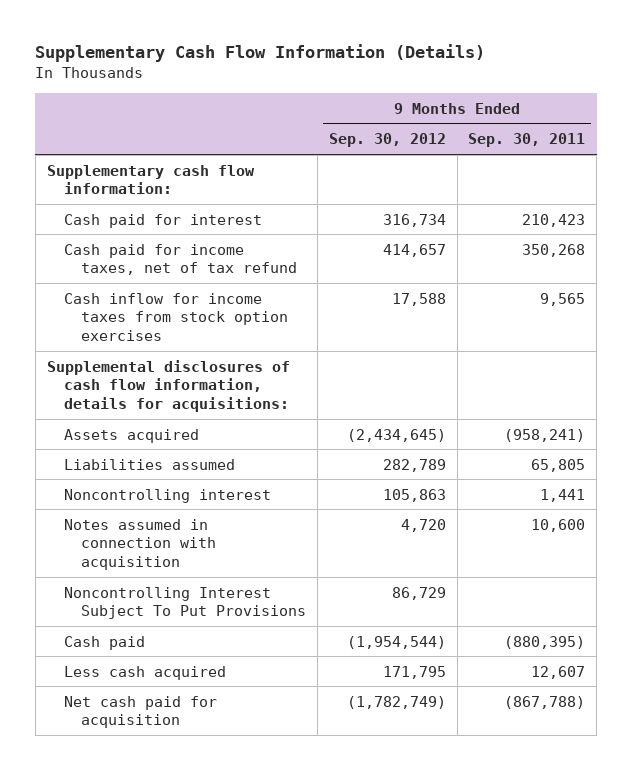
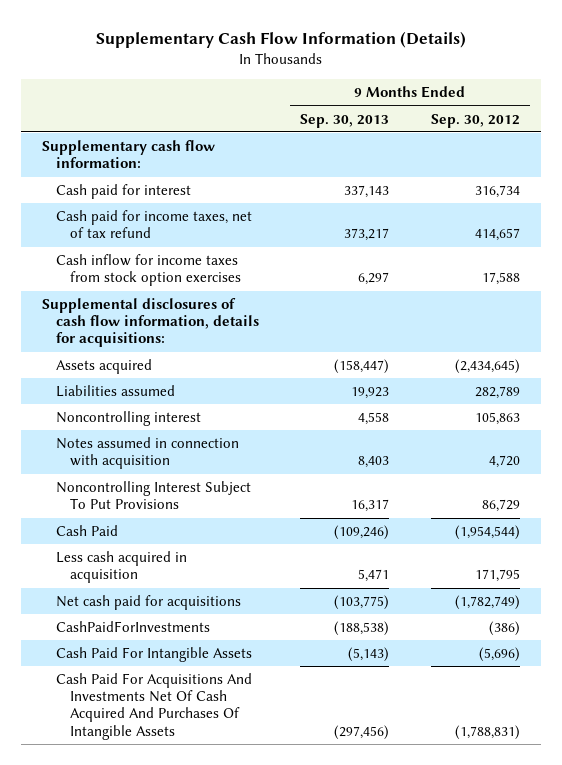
- | 9 Months Ended Sep. 30, 2012 | 9 Months Ended Sep. 30, 2011
+ | 9 Months Ended Sep. 30, 2013 | 9 Months Ended Sep. 30, 2012
- Cash paid | (1,954,544) | (880,395)
- Less cash acquired | 171,795 | 12,607
- Net cash paid for acquisition | (1,782,749) | (867,788)
+ Cash Paid | (109,246) | (1,954,544)
+ Less cash acquired in acquisition | 5,471 | 171,795
+ Net cash paid for acquisitions | (103,775) | (1,782,749)
+ CashPaidForInvestments | (188,538) | (386)
+ Cash Paid For Intangible Assets | (5,143) | (5,696)
+ Cash Paid For Acquisitions And Investments Net Of Cash Acquired And Purchases Of Intangible Assets | (297,456) | (1,788,831)

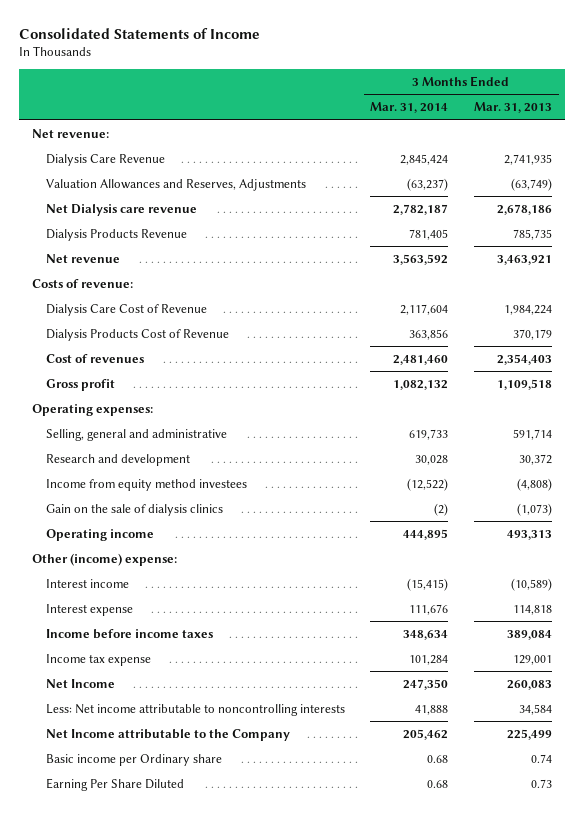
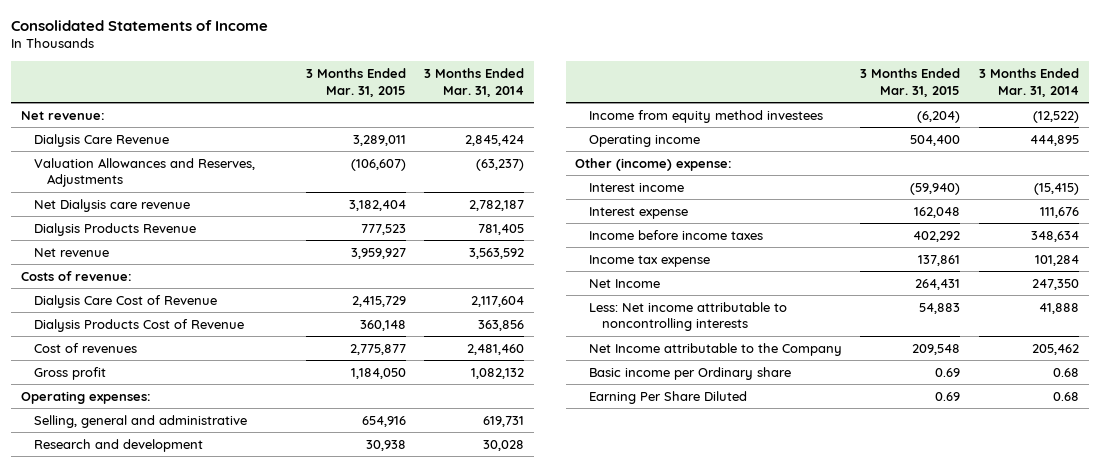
- | 3 Months Ended Mar. 31, 2014 | 3 Months Ended Mar. 31, 2013
+ | 3 Months Ended Mar. 31, 2015 | 3 Months Ended Mar. 31, 2014
- Selling, general and administrative | 619,733 | 591,714
+ Selling, general and administrative | 654,916 | 619,731
- Gain on the sale of dialysis clinics | (2) | (1,073)

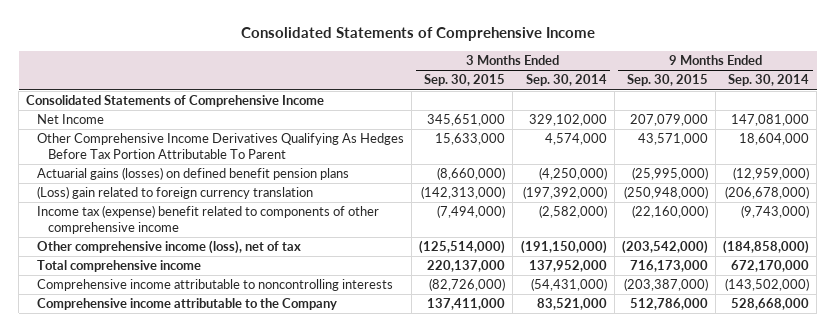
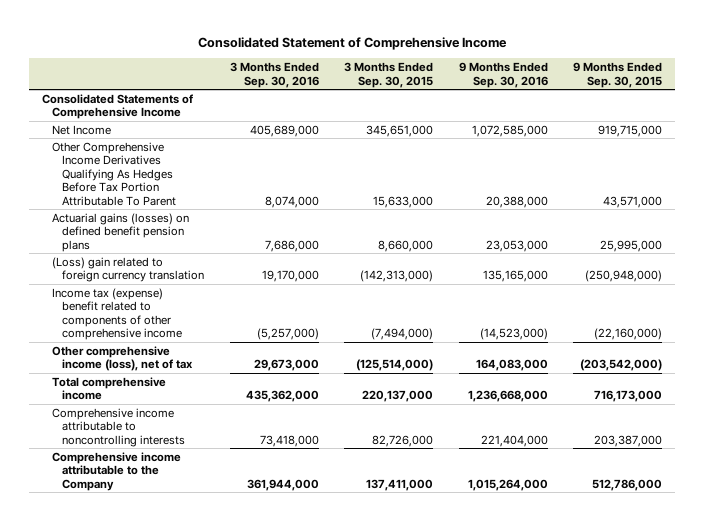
- Consolidated Statements of Comprehensive Income
+ Consolidated Statement of Comprehensive Income
- | 3 Months Ended Sep. 30, 2015 | 3 Months Ended Sep. 30, 2014 | 9 Months Ended Sep. 30, 2015 | 9 Months Ended Sep. 30, 2014
+ | 3 Months Ended Sep. 30, 2016 | 3 Months Ended Sep. 30, 2015 | 9 Months Ended Sep. 30, 2016 | 9 Months Ended Sep. 30, 2015
- Net Income | 345,651,000 | 329,102,000 | 207,079,000 | 147,081,000
+ Net Income | 405,689,000 | 345,651,000 | 1,072,585,000 | 919,715,000
- Actuarial gains (losses) on defined benefit pension plans | (8,660,000) | (4,250,000) | (25,995,000) | (12,959,000)
+ Actuarial gains (losses) on defined benefit pension plans | 7,686,000 | 8,660,000 | 23,053,000 | 25,995,000
- Comprehensive income attributable to noncontrolling interests | (82,726,000) | (54,431,000) | (203,387,000) | (143,502,000)
+ Comprehensive income attributable to noncontrolling interests | 73,418,000 | 82,726,000 | 221,404,000 | 203,387,000

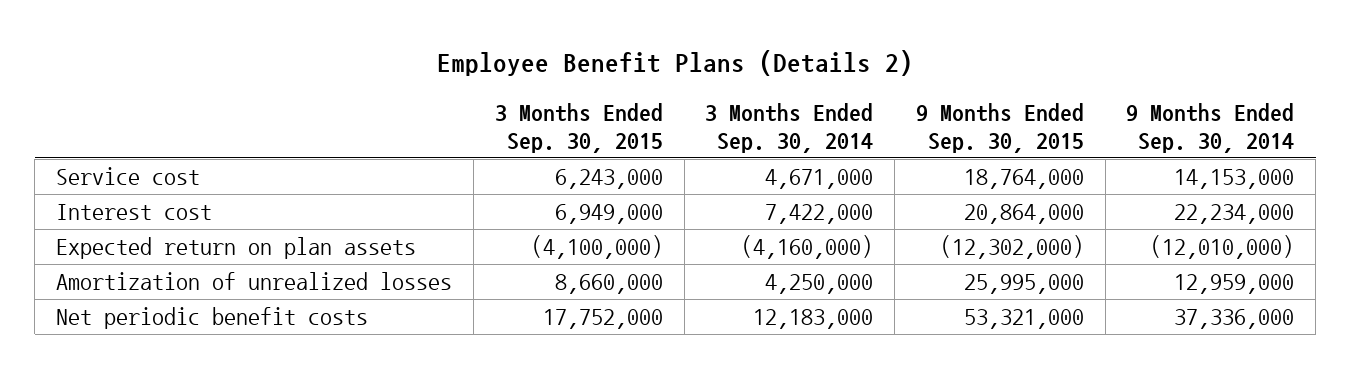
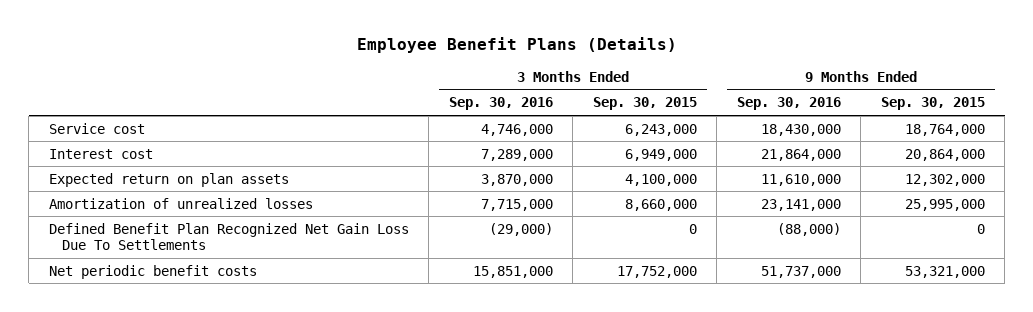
- Employee Benefit Plans (Details 2)
+ Employee Benefit Plans (Details)
- | 3 Months Ended Sep. 30, 2015 | 3 Months Ended Sep. 30, 2014 | 9 Months Ended Sep. 30, 2015 | 9 Months Ended Sep. 30, 2014
+ | 3 Months Ended Sep. 30, 2016 | 3 Months Ended Sep. 30, 2015 | 9 Months Ended Sep. 30, 2016 | 9 Months Ended Sep. 30, 2015
- Expected return on plan assets | (4,100,000) | (4,160,000) | (12,302,000) | (12,010,000)
+ Expected return on plan assets | 3,870,000 | 4,100,000 | 11,610,000 | 12,302,000
+ Defined Benefit Plan Recognized Net Gain Loss Due To Settlements | (29,000) | 0 | (88,000) | 0

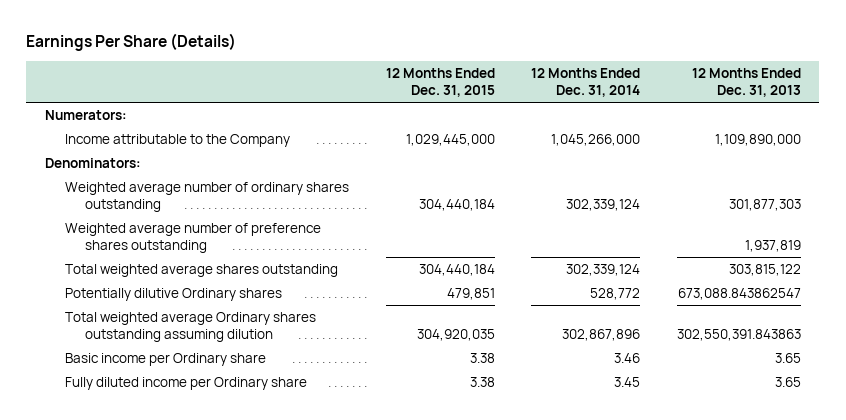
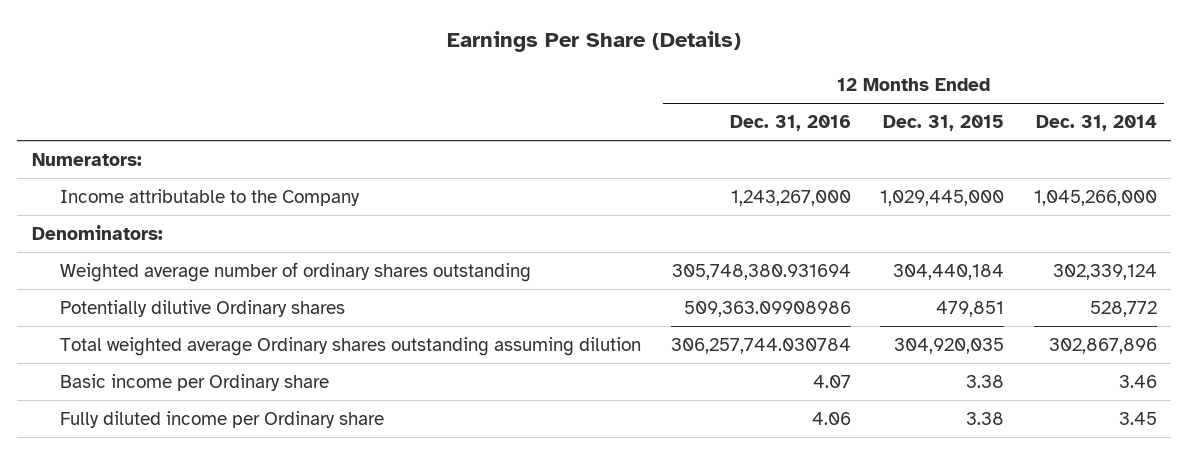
- | 12 Months Ended Dec. 31, 2015 | 12 Months Ended Dec. 31, 2014 | 12 Months Ended Dec. 31, 2013
+ | 12 Months Ended Dec. 31, 2016 | 12 Months Ended Dec. 31, 2015 | 12 Months Ended Dec. 31, 2014
- Weighted average number of preference shares outstanding | | | 1,937,819
- Total weighted average shares outstanding | 304,440,184 | 302,339,124 | 303,815,122

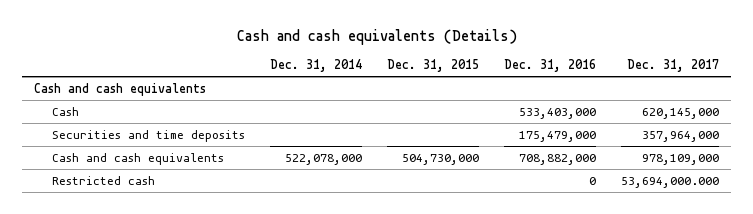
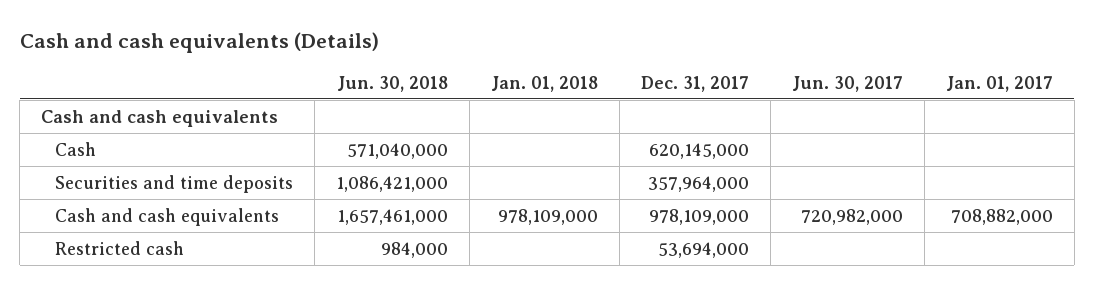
- | Dec. 31, 2014 | Dec. 31, 2015 | Dec. 31, 2016 | Dec. 31, 2017
+ | Jun. 30, 2018 | Jan. 01, 2018 | Dec. 31, 2017 | Jun. 30, 2017 | Jan. 01, 2017
- Restricted cash | | | 0 | 53,694,000.000
+ Restricted cash | 984,000 | | 53,694,000 | |

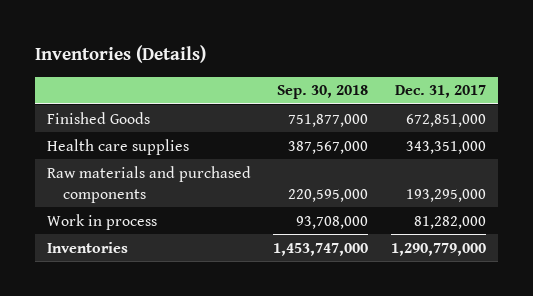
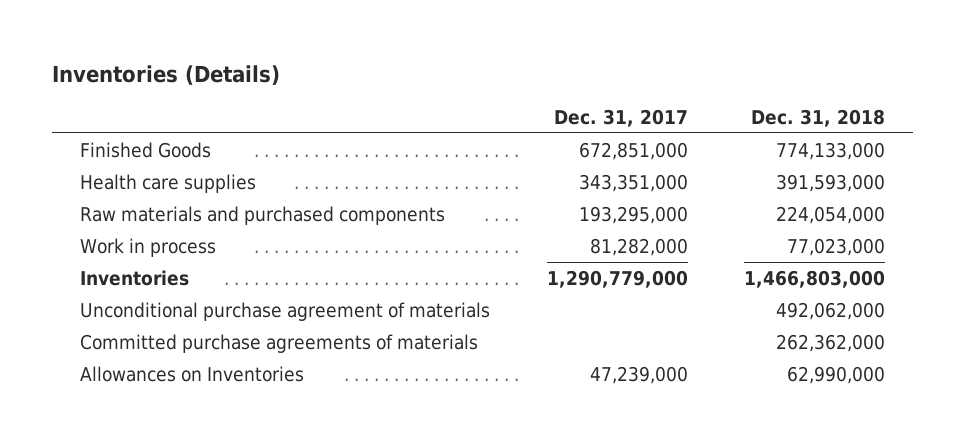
- | Sep. 30, 2018 | Dec. 31, 2017
+ | Dec. 31, 2017 | Dec. 31, 2018
+ Unconditional purchase agreement of materials | | 492,062,000
+ Committed purchase agreements of materials | | 262,362,000
+ Allowances on Inventories | 47,239,000 | 62,990,000

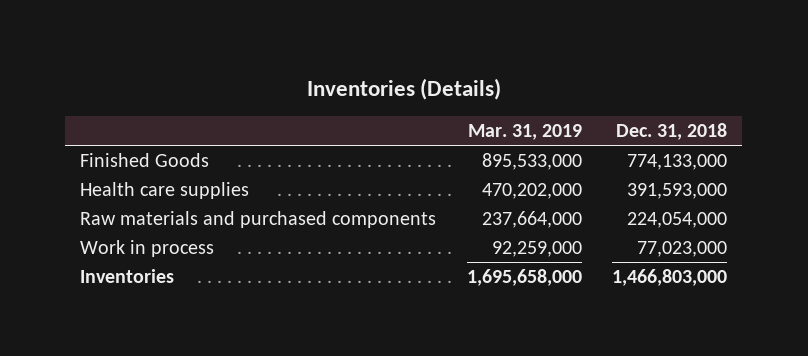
- | Dec. 31, 2017 | Dec. 31, 2018
+ | Mar. 31, 2019 | Dec. 31, 2018
- Unconditional purchase agreement of materials | | 492,062,000
- Committed purchase agreements of materials | | 262,362,000
- Allowances on Inventories | 47,239,000 | 62,990,000

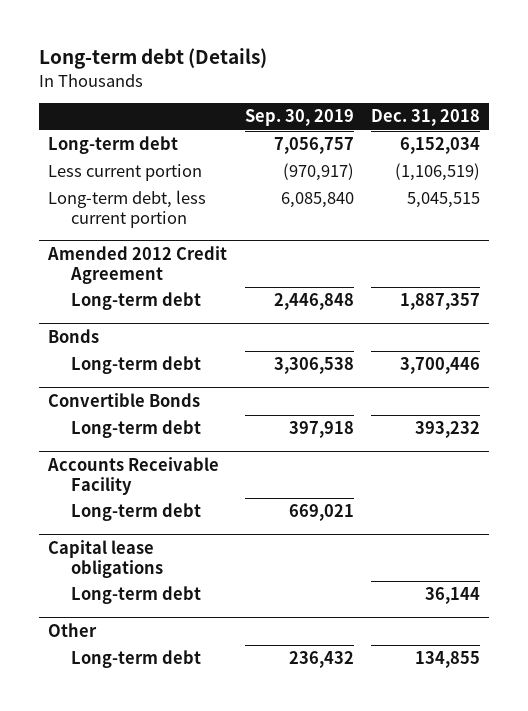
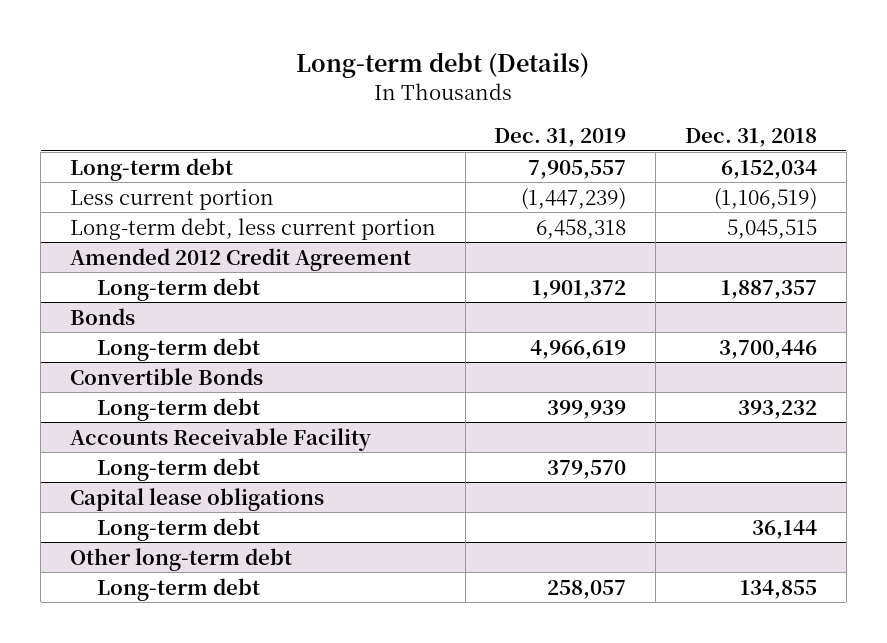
- | Sep. 30, 2019 | Dec. 31, 2018
+ | Dec. 31, 2019 | Dec. 31, 2018
- Other
+ Other long-term debt

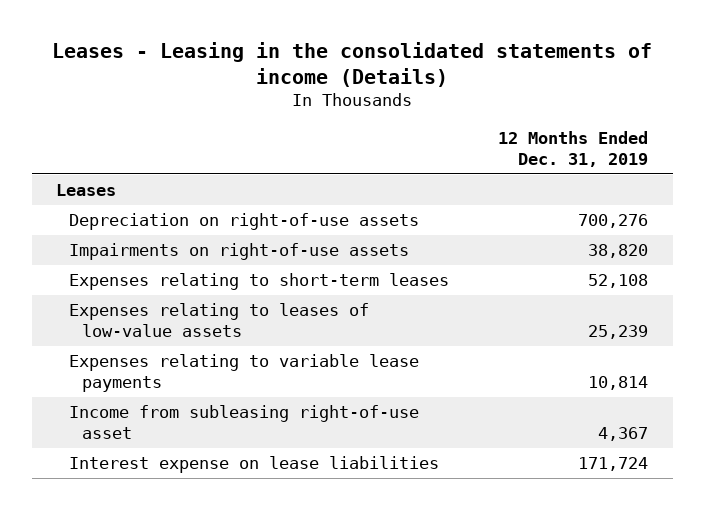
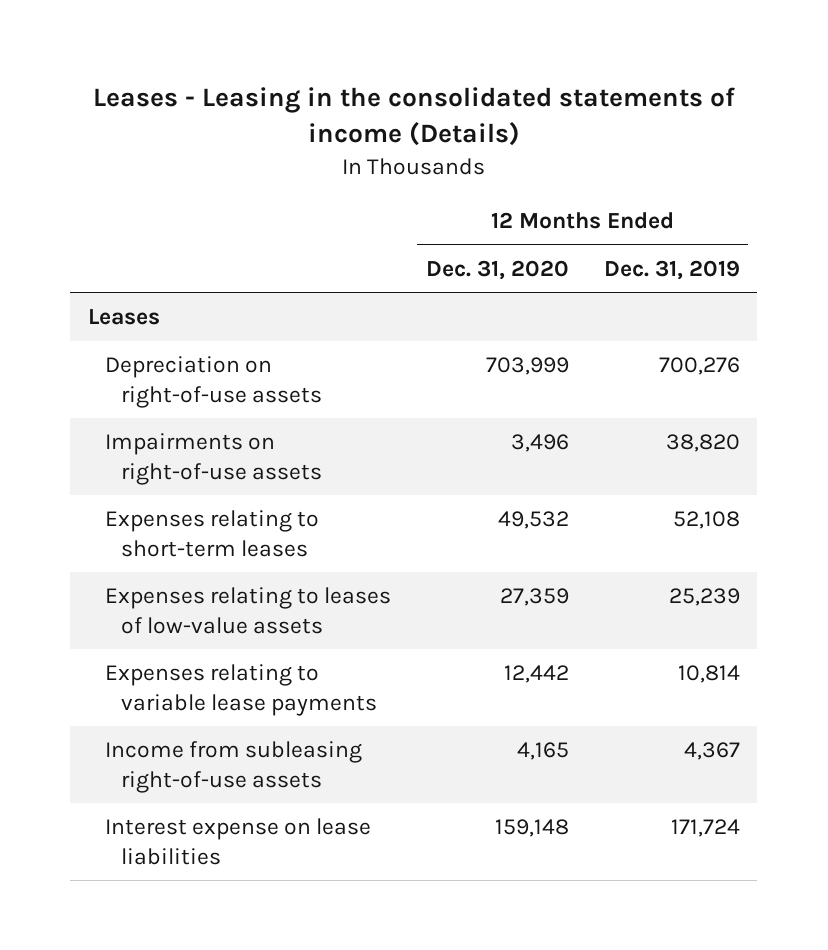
- | 12 Months Ended Dec. 31, 2019
+ | 12 Months Ended Dec. 31, 2020 | 12 Months Ended Dec. 31, 2019
- Income from subleasing right-of-use asset | 4,367
+ Income from subleasing right-of-use assets | 4,165 | 4,367

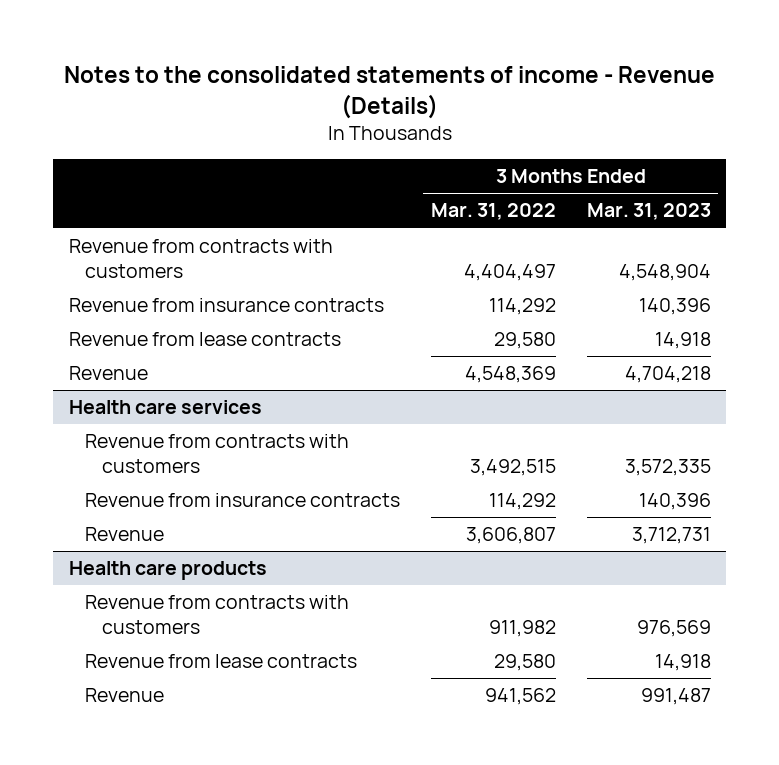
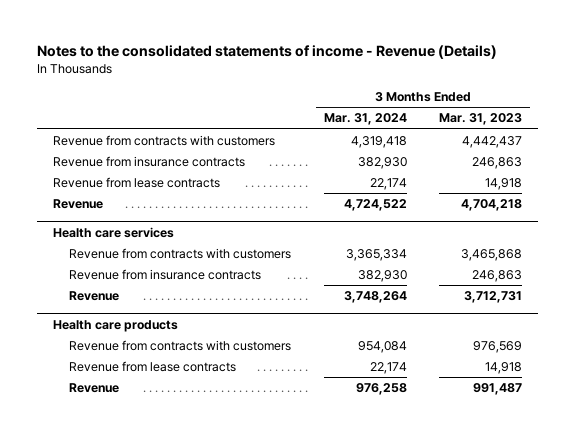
- | 3 Months Ended Mar. 31, 2022 | 3 Months Ended Mar. 31, 2023
+ | 3 Months Ended Mar. 31, 2024 | 3 Months Ended Mar. 31, 2023
- Revenue from contracts with customers | 4,404,497 | 4,548,904
- Revenue from insurance contracts | 114,292 | 140,396
+ Revenue from contracts with customers | 4,319,418 | 4,442,437
+ Revenue from insurance contracts | 382,930 | 246,863
@ Health care services
- Revenue from contracts with customers | 3,492,515 | 3,572,335
- Revenue from insurance contracts | 114,292 | 140,396
+ Revenue from contracts with customers | 3,365,334 | 3,465,868
+ Revenue from insurance contracts | 382,930 | 246,863

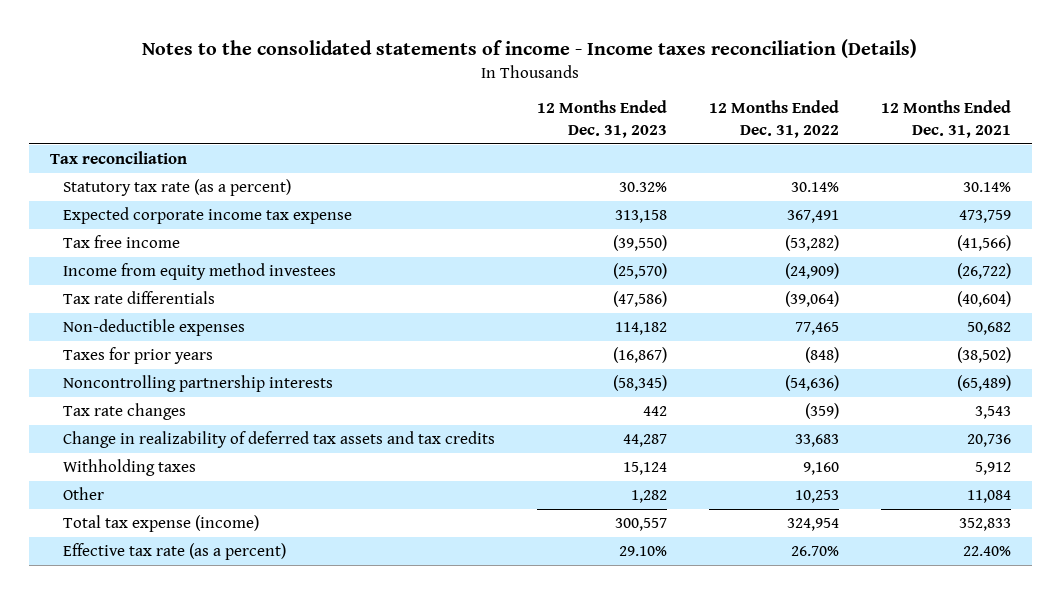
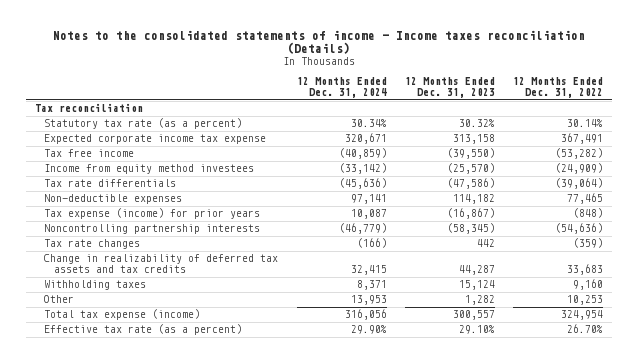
- | 12 Months Ended Dec. 31, 2023 | 12 Months Ended Dec. 31, 2022 | 12 Months Ended Dec. 31, 2021
+ | 12 Months Ended Dec. 31, 2024 | 12 Months Ended Dec. 31, 2023 | 12 Months Ended Dec. 31, 2022
- Taxes for prior years | (16,867) | (848) | (38,502)
+ Tax expense (income) for prior years | 10,087 | (16,867) | (848)

